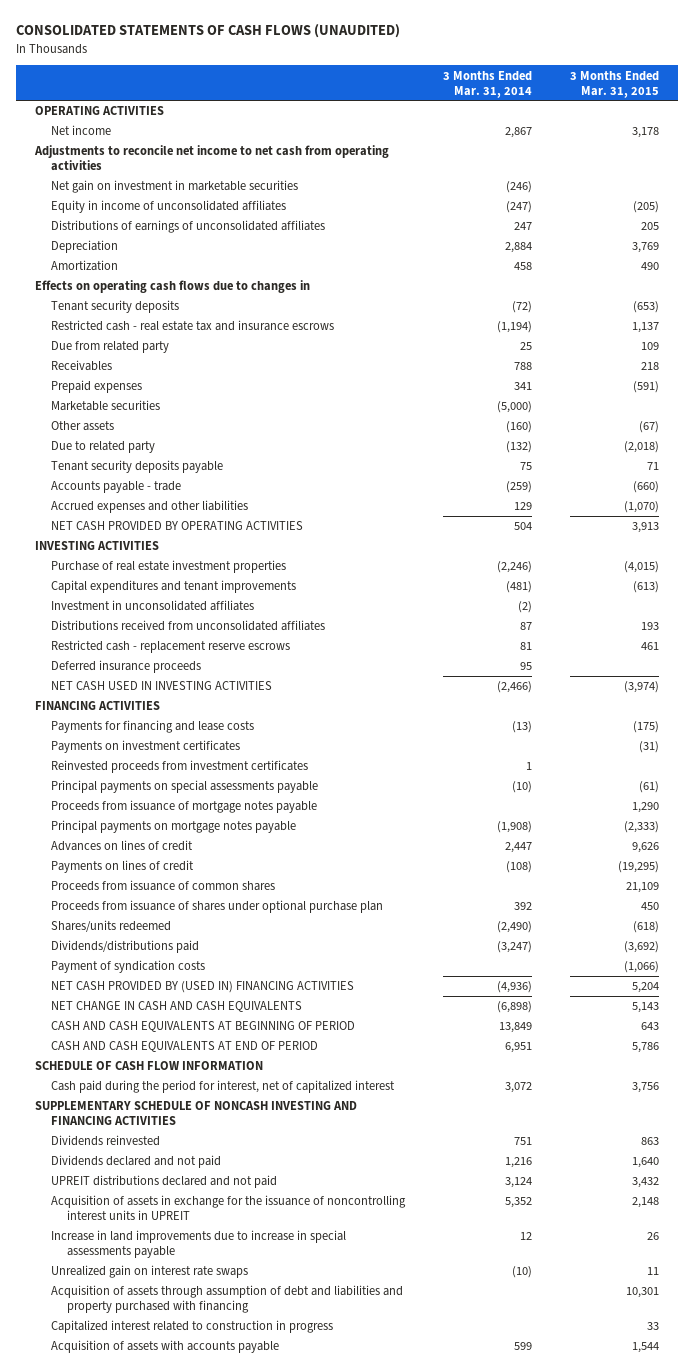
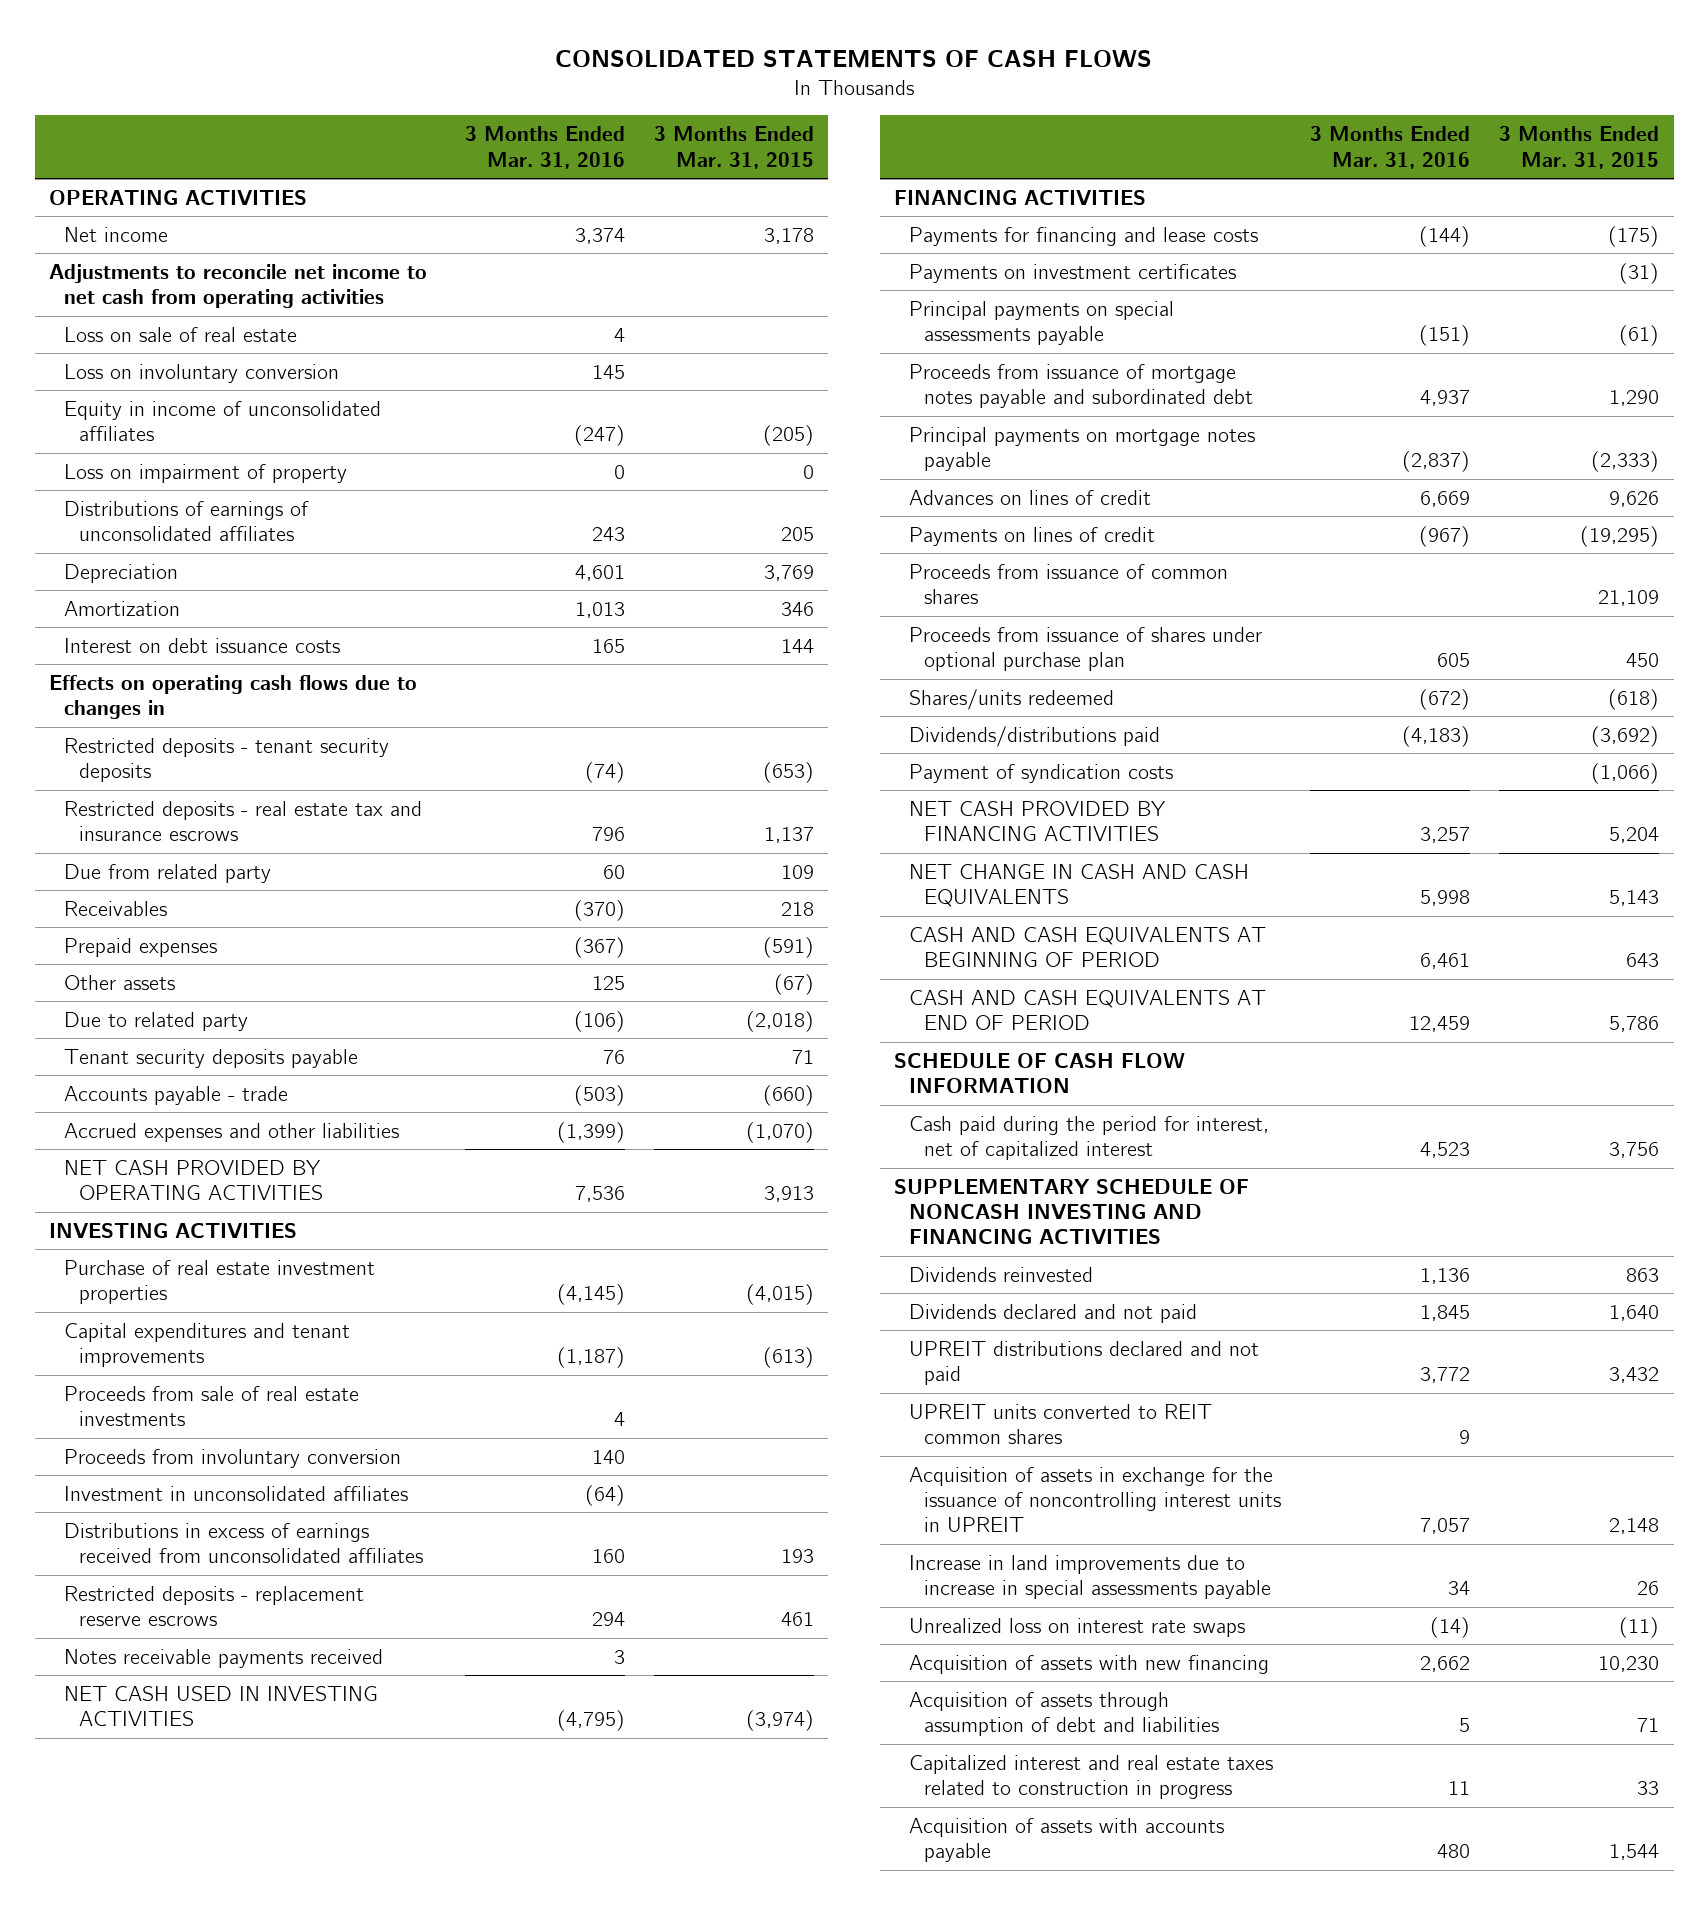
- CONSOLIDATED STATEMENTS OF CASH FLOWS (UNAUDITED)
+ CONSOLIDATED STATEMENTS OF CASH FLOWS
- | 3 Months Ended Mar. 31, 2014 | 3 Months Ended Mar. 31, 2015
+ | 3 Months Ended Mar. 31, 2016 | 3 Months Ended Mar. 31, 2015
- Net gain on investment in marketable securities | (246) |
+ Loss on sale of real estate | 4 |
+ Loss on involuntary conversion | 145 |
+ Loss on impairment of property | 0 | 0
- Amortization | 458 | 490
+ Amortization | 1,013 | 346
+ Interest on debt issuance costs | 165 | 144
- Tenant security deposits | (72) | (653)
- Restricted cash - real estate tax and insurance escrows | (1,194) | 1,137
+ Restricted deposits - tenant security deposits | (74) | (653)
+ Restricted deposits - real estate tax and insurance escrows | 796 | 1,137
- Marketable securities | (5,000) |
+ Proceeds from sale of real estate investments | 4 |
+ Proceeds from involuntary conversion | 140 |
- Distributions received from unconsolidated affiliates | 87 | 193
- Restricted cash - replacement reserve escrows | 81 | 461
- Deferred insurance proceeds | 95 |
+ Distributions in excess of earnings received from unconsolidated affiliates | 160 | 193
+ Restricted deposits - replacement reserve escrows | 294 | 461
+ Notes receivable payments received | 3 |
- Reinvested proceeds from investment certificates | 1 |
- Proceeds from issuance of mortgage notes payable | | 1,290
+ Proceeds from issuance of mortgage notes payable and subordinated debt | 4,937 | 1,290
- NET CASH PROVIDED BY (USED IN) FINANCING ACTIVITIES | (4,936) | 5,204
+ NET CASH PROVIDED BY FINANCING ACTIVITIES | 3,257 | 5,204
+ UPREIT units converted to REIT common shares | 9 |
- Unrealized gain on interest rate swaps | (10) | 11
- Acquisition of assets through assumption of debt and liabilities and property purchased with financing | | 10,301
- Capitalized interest related to construction in progress | | 33
+ Unrealized loss on interest rate swaps | (14) | (11)
+ Acquisition of assets with new financing | 2,662 | 10,230
+ Acquisition of assets through assumption of debt and liabilities | 5 | 71
+ Capitalized interest and real estate taxes related to construction in progress | 11 | 33

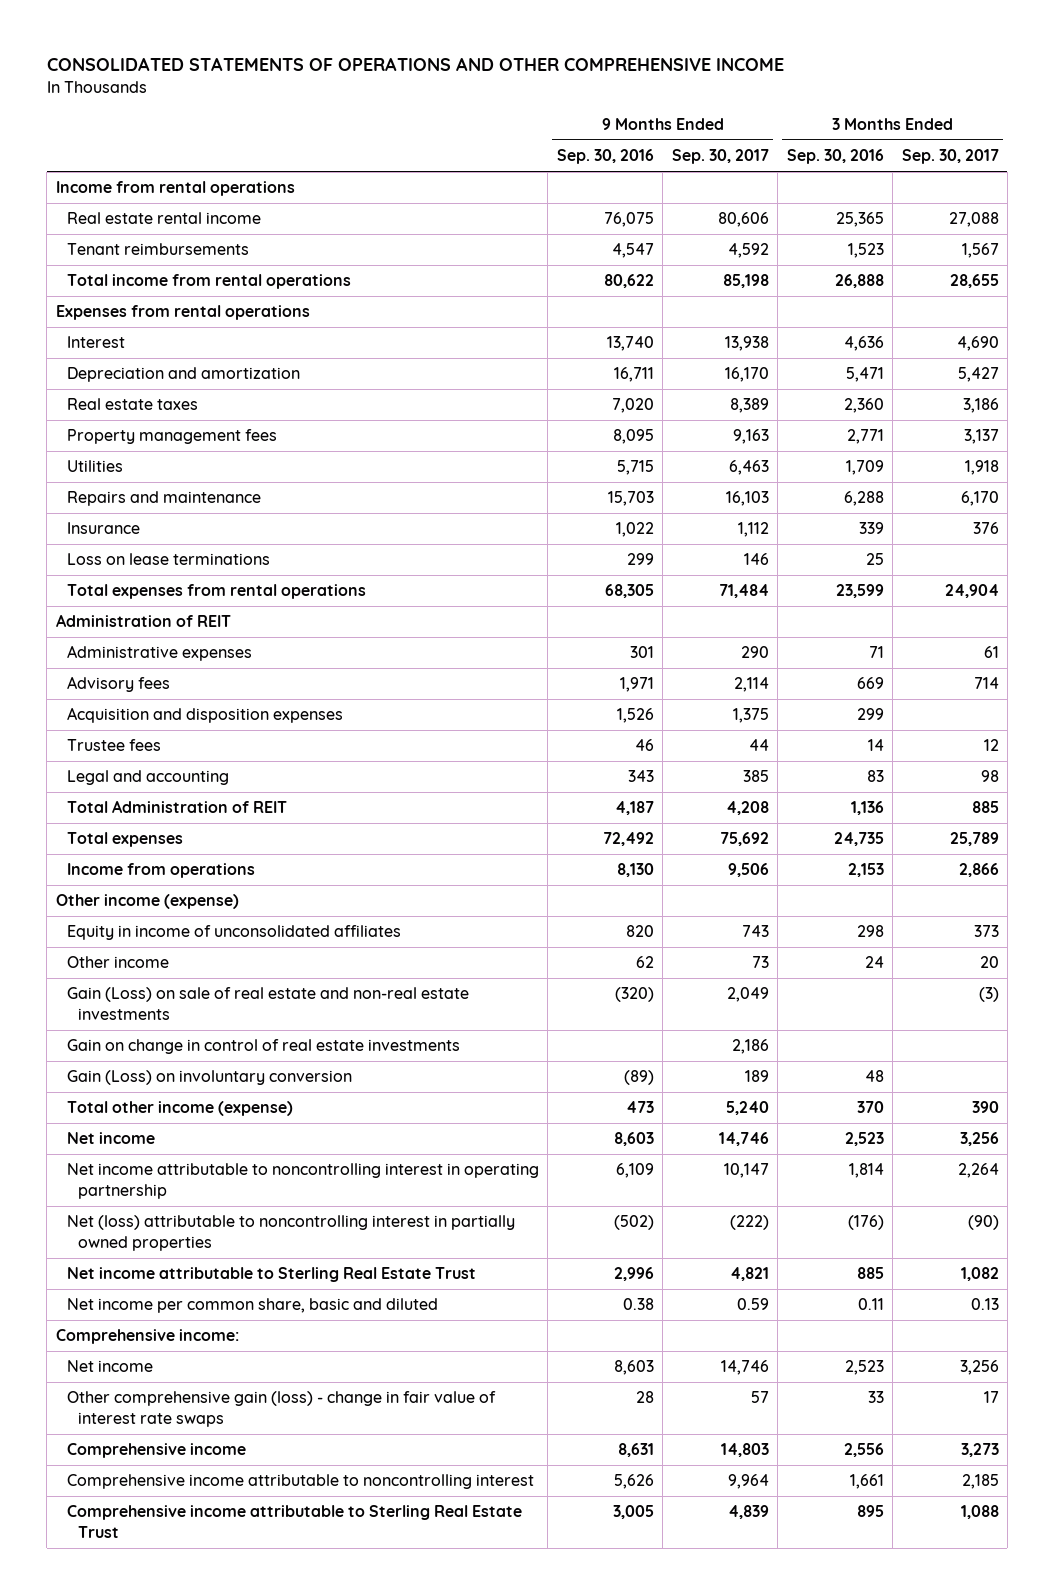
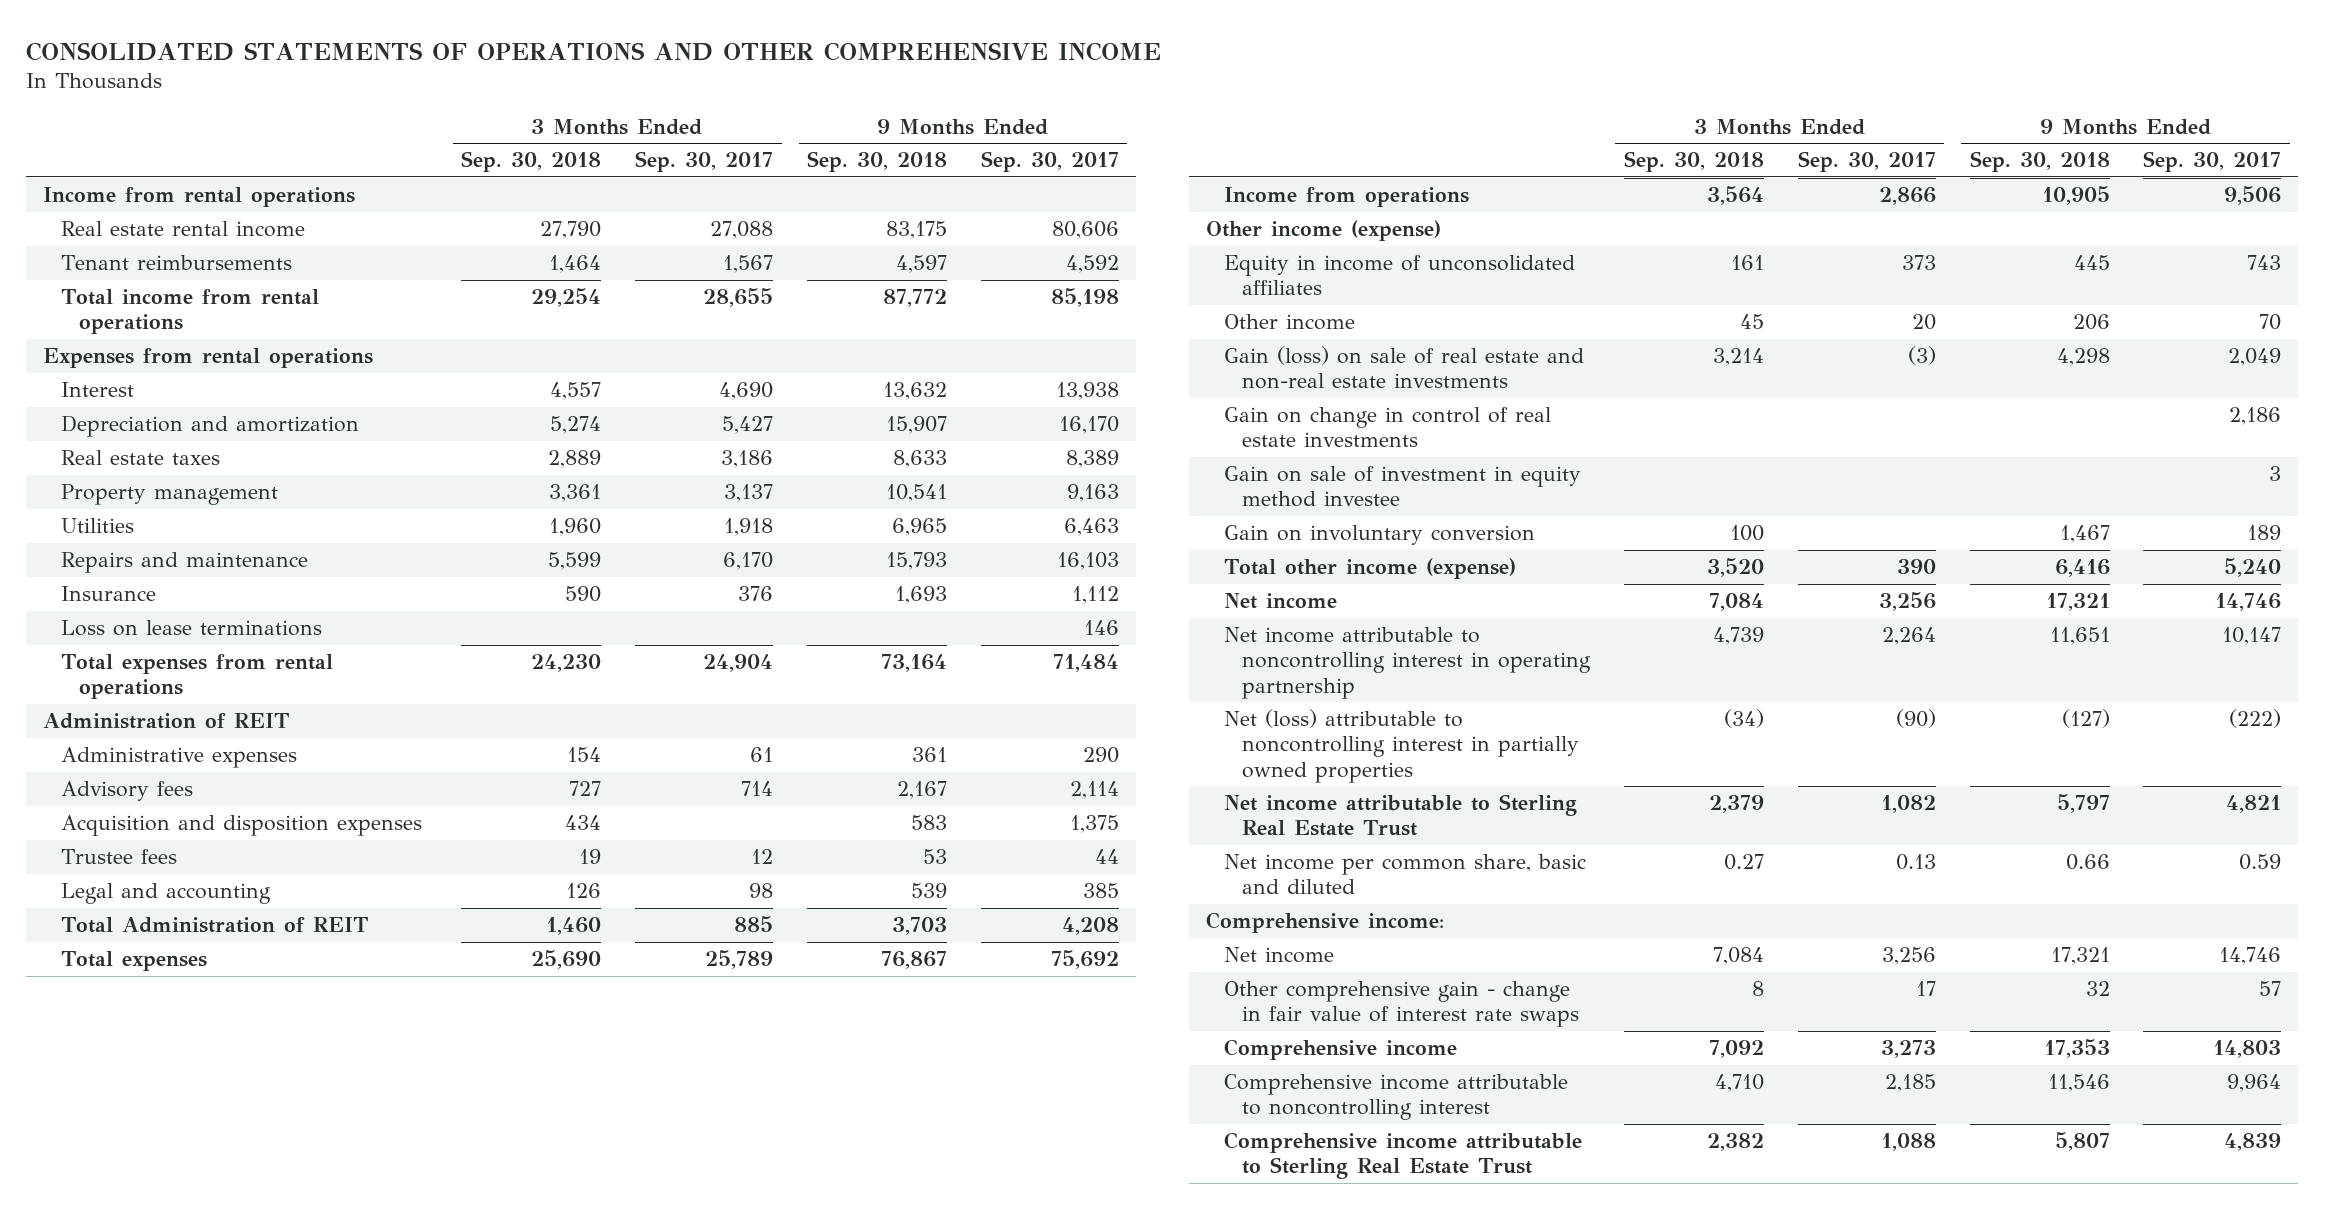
- | 9 Months Ended Sep. 30, 2016 | 9 Months Ended Sep. 30, 2017 | 3 Months Ended Sep. 30, 2016 | 3 Months Ended Sep. 30, 2017
+ | 3 Months Ended Sep. 30, 2018 | 3 Months Ended Sep. 30, 2017 | 9 Months Ended Sep. 30, 2018 | 9 Months Ended Sep. 30, 2017
- Property management fees | 8,095 | 9,163 | 2,771 | 3,137
+ Property management | 3,361 | 3,137 | 10,541 | 9,163
- Other income | 62 | 73 | 24 | 20
- Gain (Loss) on sale of real estate and non-real estate investments | (320) | 2,049 | | (3)
+ Other income | 45 | 20 | 206 | 70
+ Gain (loss) on sale of real estate and non-real estate investments | 3,214 | (3) | 4,298 | 2,049
- Gain (Loss) on involuntary conversion | (89) | 189 | 48 |
+ Gain on sale of investment in equity method investee | | | | 3
+ Gain on involuntary conversion | 100 | | 1,467 | 189
- Other comprehensive gain (loss) - change in fair value of interest rate swaps | 28 | 57 | 33 | 17
+ Other comprehensive gain - change in fair value of interest rate swaps | 8 | 17 | 32 | 57

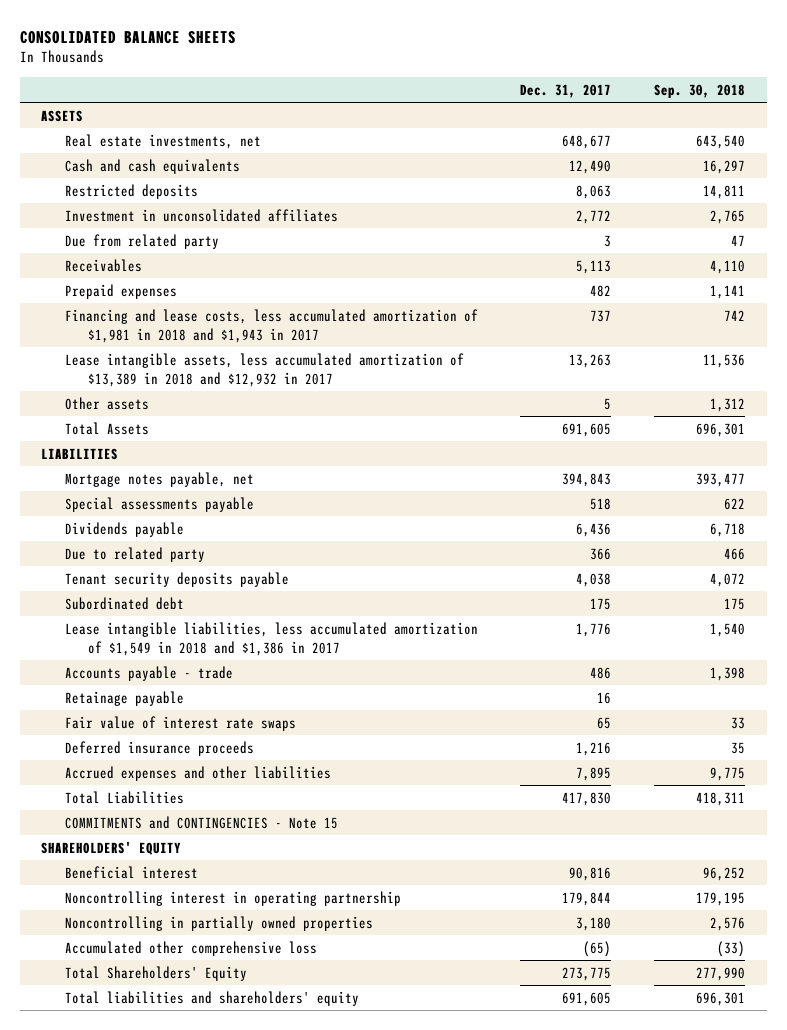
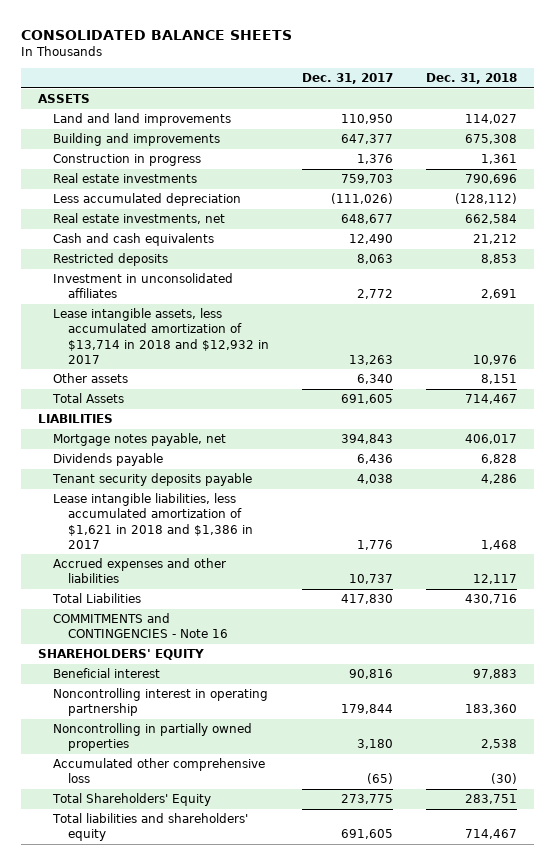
- | Dec. 31, 2017 | Sep. 30, 2018
+ | Dec. 31, 2017 | Dec. 31, 2018
+ Land and land improvements | 110,950 | 114,027
+ Building and improvements | 647,377 | 675,308
+ Construction in progress | 1,376 | 1,361
+ Real estate investments | 759,703 | 790,696
+ Less accumulated depreciation | (111,026) | (128,112)
- Due from related party | 3 | 47
- Receivables | 5,113 | 4,110
- Prepaid expenses | 482 | 1,141
- Financing and lease costs, less accumulated amortization of $1,981 in 2018 and $1,943 in 2017 | 737 | 742
- Lease intangible assets, less accumulated amortization of $13,389 in 2018 and $12,932 in 2017 | 13,263 | 11,536
- Other assets | 5 | 1,312
+ Lease intangible assets, less accumulated amortization of $13,714 in 2018 and $12,932 in 2017 | 13,263 | 10,976
+ Other assets | 6,340 | 8,151
- Special assessments payable | 518 | 622
- Due to related party | 366 | 466
- Subordinated debt | 175 | 175
- Lease intangible liabilities, less accumulated amortization of $1,549 in 2018 and $1,386 in 2017 | 1,776 | 1,540
- Accounts payable - trade | 486 | 1,398
- Retainage payable | 16 |
- Fair value of interest rate swaps | 65 | 33
- Deferred insurance proceeds | 1,216 | 35
- Accrued expenses and other liabilities | 7,895 | 9,775
+ Lease intangible liabilities, less accumulated amortization of $1,621 in 2018 and $1,386 in 2017 | 1,776 | 1,468
+ Accrued expenses and other liabilities | 10,737 | 12,117
- COMMITMENTS and CONTINGENCIES - Note 15
+ COMMITMENTS and CONTINGENCIES - Note 16

